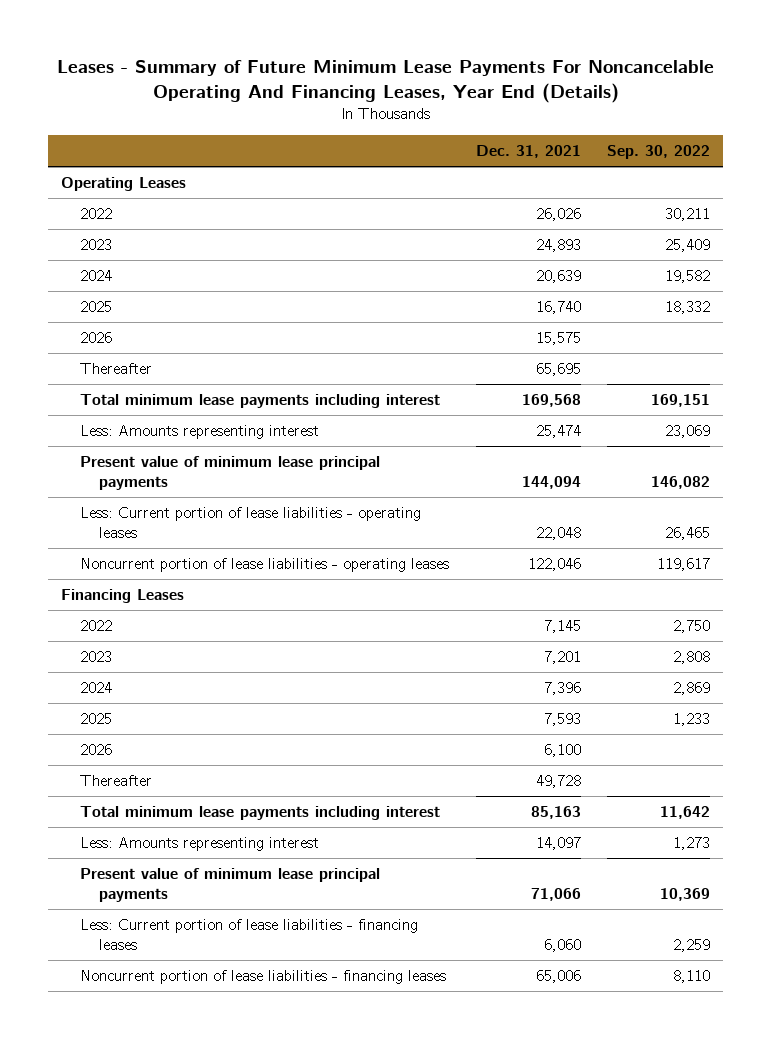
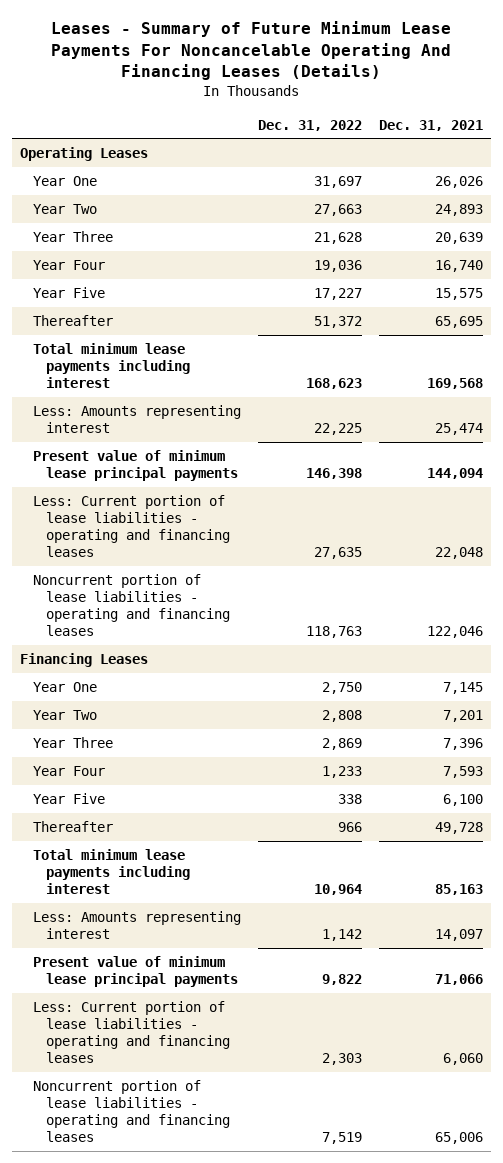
- Leases - Summary of Future Minimum Lease Payments For Noncancelable Operating And Financing Leases, Year End (Details)
+ Leases - Summary of Future Minimum Lease Payments For Noncancelable Operating And Financing Leases (Details)
- | Dec. 31, 2021 | Sep. 30, 2022
+ | Dec. 31, 2022 | Dec. 31, 2021
- 2022 | 26,026 | 30,211
- 2023 | 24,893 | 25,409
- 2024 | 20,639 | 19,582
- 2025 | 16,740 | 18,332
- 2026 | 15,575 |
+ Year One | 31,697 | 26,026
+ Year Two | 27,663 | 24,893
+ Year Three | 21,628 | 20,639
+ Year Four | 19,036 | 16,740
+ Year Five | 17,227 | 15,575
- Less: Current portion of lease liabilities - operating leases | 22,048 | 26,465
- Noncurrent portion of lease liabilities - operating leases | 122,046 | 119,617
+ Less: Current portion of lease liabilities - operating and financing leases | 27,635 | 22,048
+ Noncurrent portion of lease liabilities - operating and financing leases | 118,763 | 122,046
- 2022 | 7,145 | 2,750
- 2023 | 7,201 | 2,808
- 2024 | 7,396 | 2,869
- 2025 | 7,593 | 1,233
- 2026 | 6,100 |
+ Year One | 2,750 | 7,145
+ Year Two | 2,808 | 7,201
+ Year Three | 2,869 | 7,396
+ Year Four | 1,233 | 7,593
+ Year Five | 338 | 6,100
- Less: Current portion of lease liabilities - financing leases | 6,060 | 2,259
- Noncurrent portion of lease liabilities - financing leases | 65,006 | 8,110
+ Less: Current portion of lease liabilities - operating and financing leases | 2,303 | 6,060
+ Noncurrent portion of lease liabilities - operating and financing leases | 7,519 | 65,006

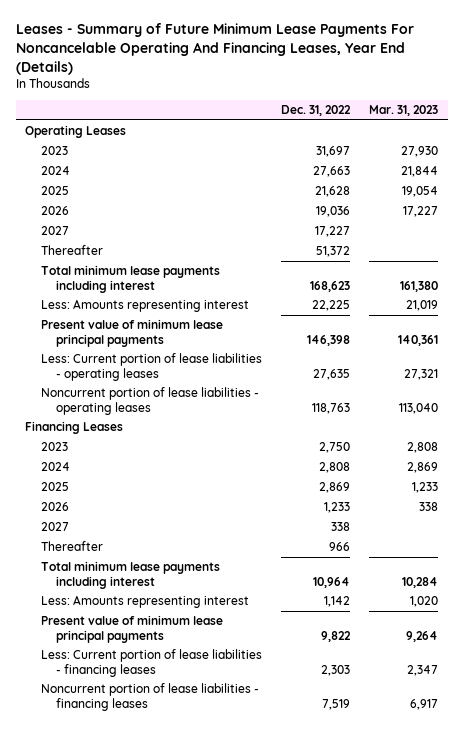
- Leases - Summary of Future Minimum Lease Payments For Noncancelable Operating And Financing Leases (Details)
+ Leases - Summary of Future Minimum Lease Payments For Noncancelable Operating And Financing Leases, Year End (Details)
- | Dec. 31, 2022 | Dec. 31, 2021
+ | Dec. 31, 2022 | Mar. 31, 2023
- Year One | 31,697 | 26,026
- Year Two | 27,663 | 24,893
- Year Three | 21,628 | 20,639
- Year Four | 19,036 | 16,740
- Year Five | 17,227 | 15,575
+ 2023 | 31,697 | 27,930
+ 2024 | 27,663 | 21,844
+ 2025 | 21,628 | 19,054
+ 2026 | 19,036 | 17,227
+ 2027 | 17,227 |
- Less: Current portion of lease liabilities - operating and financing leases | 27,635 | 22,048
- Noncurrent portion of lease liabilities - operating and financing leases | 118,763 | 122,046
+ Less: Current portion of lease liabilities - operating leases | 27,635 | 27,321
+ Noncurrent portion of lease liabilities - operating leases | 118,763 | 113,040
- Year One | 2,750 | 7,145
- Year Two | 2,808 | 7,201
- Year Three | 2,869 | 7,396
- Year Four | 1,233 | 7,593
- Year Five | 338 | 6,100
+ 2023 | 2,750 | 2,808
+ 2024 | 2,808 | 2,869
+ 2025 | 2,869 | 1,233
+ 2026 | 1,233 | 338
+ 2027 | 338 |
- Less: Current portion of lease liabilities - operating and financing leases | 2,303 | 6,060
- Noncurrent portion of lease liabilities - operating and financing leases | 7,519 | 65,006
+ Less: Current portion of lease liabilities - financing leases | 2,303 | 2,347
+ Noncurrent portion of lease liabilities - financing leases | 7,519 | 6,917

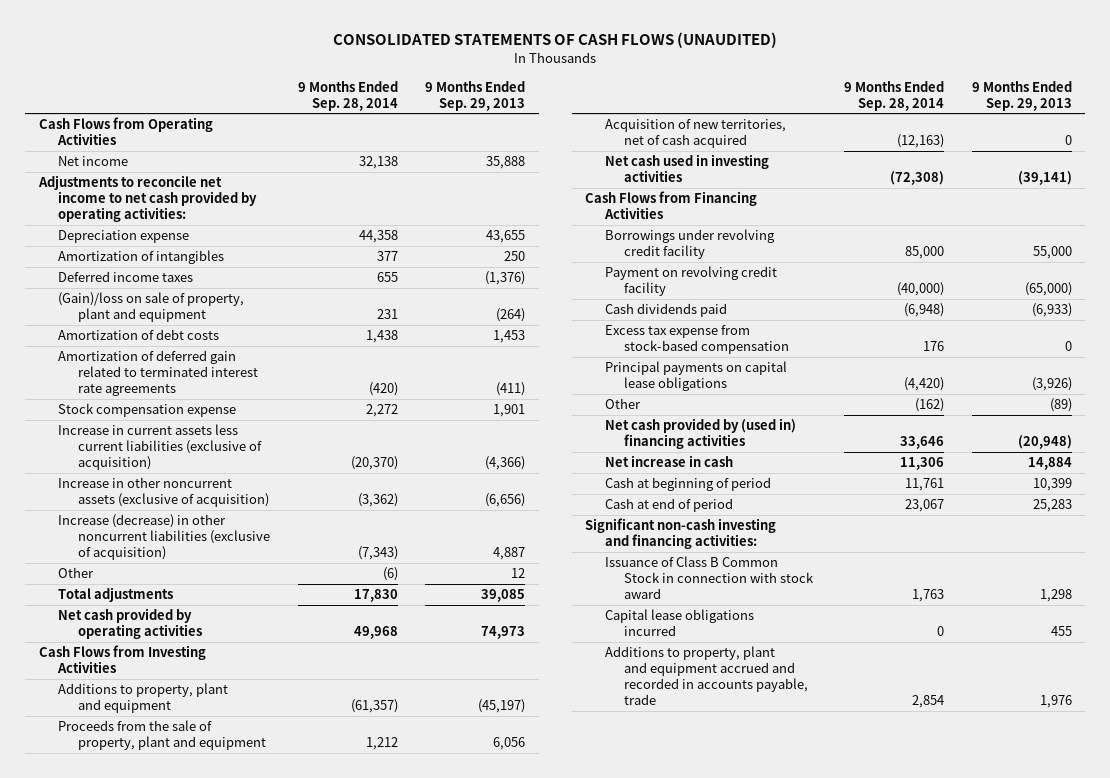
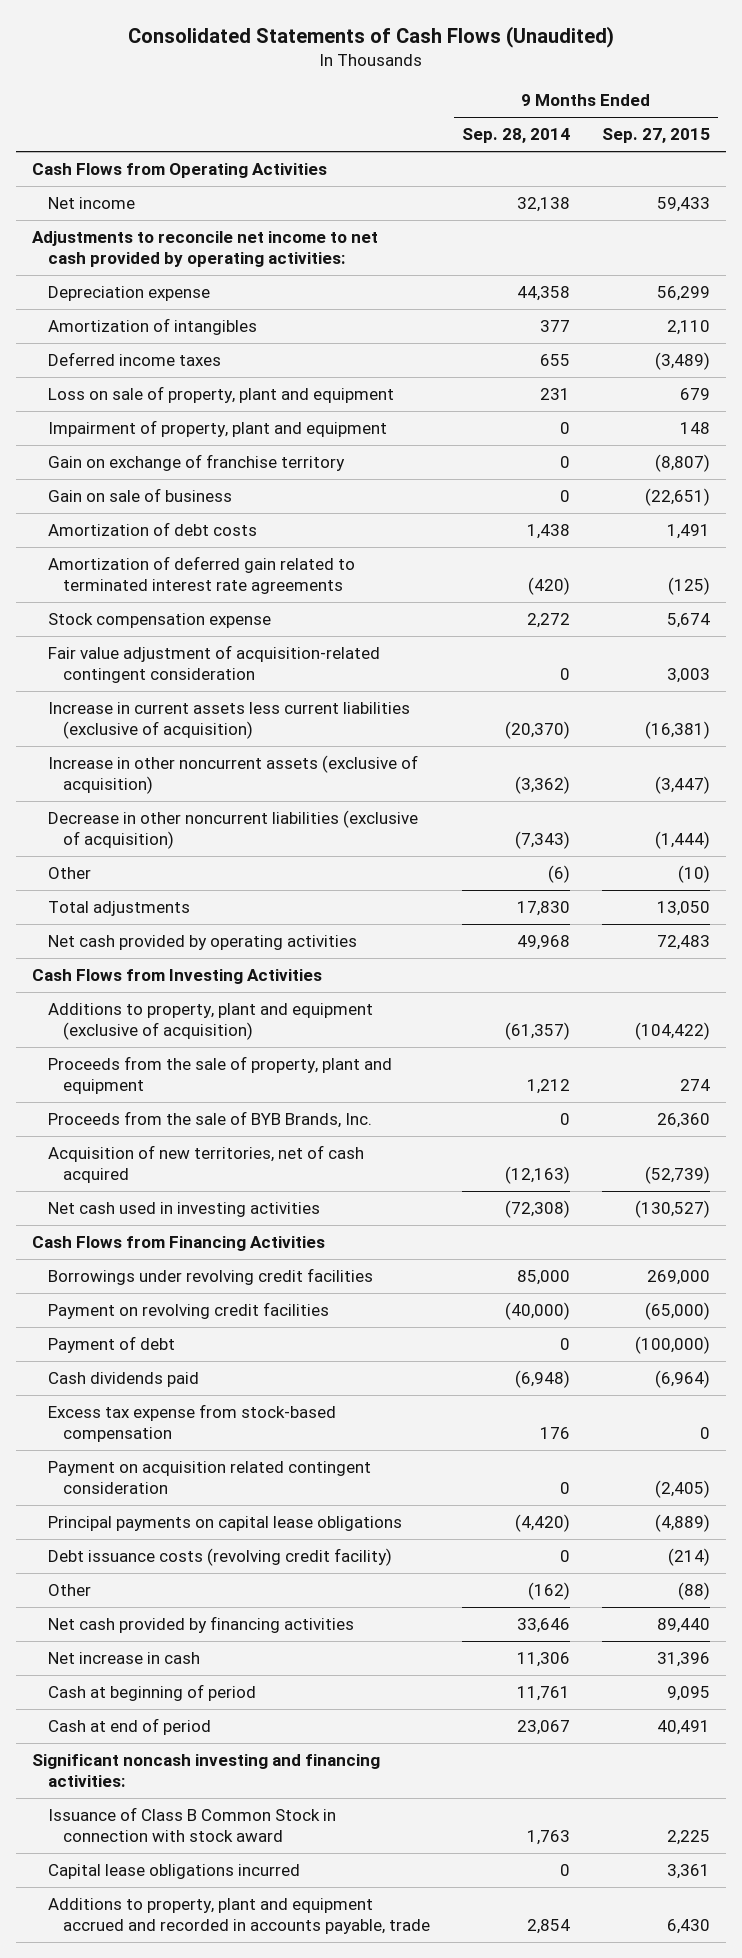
- CONSOLIDATED STATEMENTS OF CASH FLOWS (UNAUDITED)
+ Consolidated Statements of Cash Flows (Unaudited)
- | 9 Months Ended Sep. 28, 2014 | 9 Months Ended Sep. 29, 2013
+ | 9 Months Ended Sep. 28, 2014 | 9 Months Ended Sep. 27, 2015
- (Gain)/loss on sale of property, plant and equipment | 231 | (264)
+ Loss on sale of property, plant and equipment | 231 | 679
+ Impairment of property, plant and equipment | 0 | 148
+ Gain on exchange of franchise territory | 0 | (8,807)
+ Gain on sale of business | 0 | (22,651)
+ Fair value adjustment of acquisition-related contingent consideration | 0 | 3,003
- Increase (decrease) in other noncurrent liabilities (exclusive of acquisition) | (7,343) | 4,887
+ Decrease in other noncurrent liabilities (exclusive of acquisition) | (7,343) | (1,444)
- Additions to property, plant and equipment | (61,357) | (45,197)
+ Additions to property, plant and equipment (exclusive of acquisition) | (61,357) | (104,422)
+ Proceeds from the sale of BYB Brands, Inc. | 0 | 26,360
- Borrowings under revolving credit facility | 85,000 | 55,000
- Payment on revolving credit facility | (40,000) | (65,000)
+ Borrowings under revolving credit facilities | 85,000 | 269,000
+ Payment on revolving credit facilities | (40,000) | (65,000)
+ Payment of debt | 0 | (100,000)
+ Payment on acquisition related contingent consideration | 0 | (2,405)
+ Debt issuance costs (revolving credit facility) | 0 | (214)
- Net cash provided by (used in) financing activities | 33,646 | (20,948)
+ Net cash provided by financing activities | 33,646 | 89,440
- Significant non-cash investing and financing activities:
+ Significant noncash investing and financing activities:

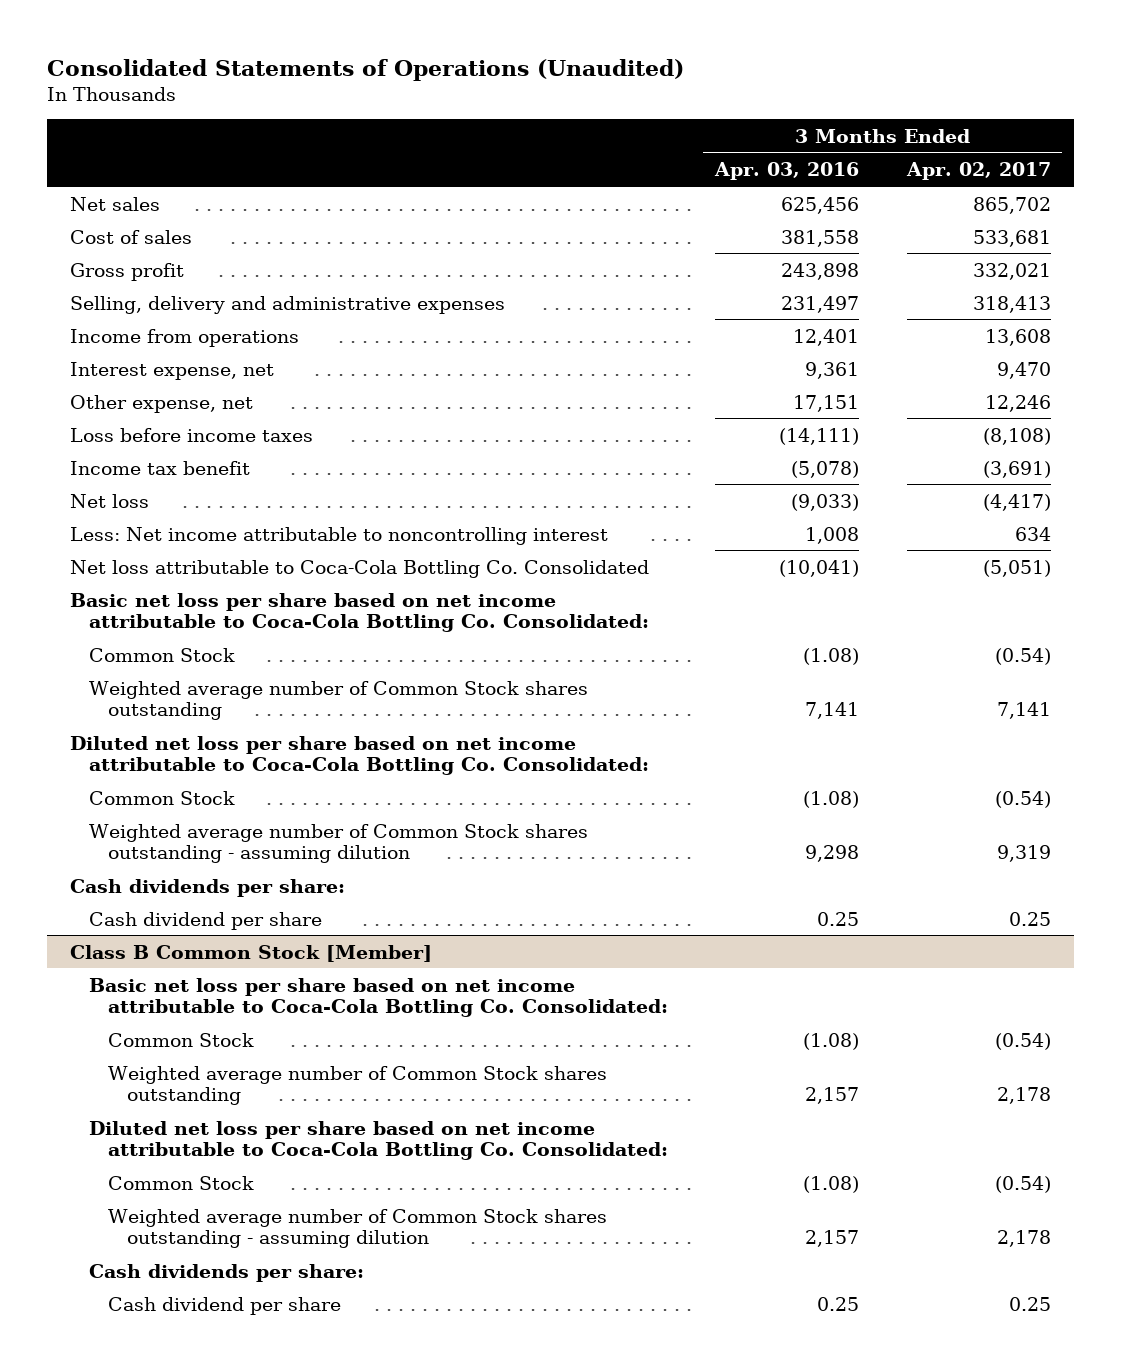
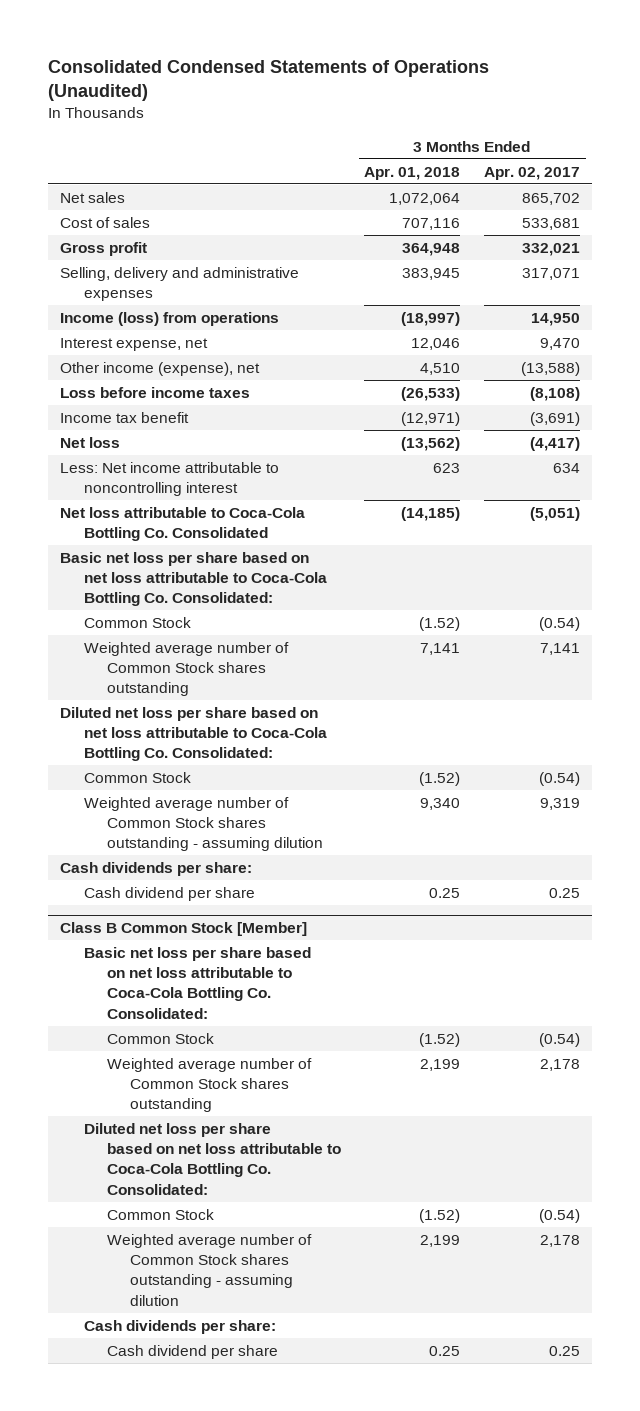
- Consolidated Statements of Operations (Unaudited)
+ Consolidated Condensed Statements of Operations (Unaudited)
- | 3 Months Ended Apr. 03, 2016 | 3 Months Ended Apr. 02, 2017
+ | 3 Months Ended Apr. 01, 2018 | 3 Months Ended Apr. 02, 2017
- Selling, delivery and administrative expenses | 231,497 | 318,413
- Income from operations | 12,401 | 13,608
+ Selling, delivery and administrative expenses | 383,945 | 317,071
+ Income (loss) from operations | (18,997) | 14,950
- Other expense, net | 17,151 | 12,246
+ Other income (expense), net | 4,510 | (13,588)
- Basic net loss per share based on net income attributable to Coca-Cola Bottling Co. Consolidated:
+ Basic net loss per share based on net loss attributable to Coca-Cola Bottling Co. Consolidated:
- Diluted net loss per share based on net income attributable to Coca-Cola Bottling Co. Consolidated:
+ Diluted net loss per share based on net loss attributable to Coca-Cola Bottling Co. Consolidated:
@ Class B Common Stock [Member]
- Basic net loss per share based on net income attributable to Coca-Cola Bottling Co. Consolidated:
+ Basic net loss per share based on net loss attributable to Coca-Cola Bottling Co. Consolidated:
- Diluted net loss per share based on net income attributable to Coca-Cola Bottling Co. Consolidated:
+ Diluted net loss per share based on net loss attributable to Coca-Cola Bottling Co. Consolidated:

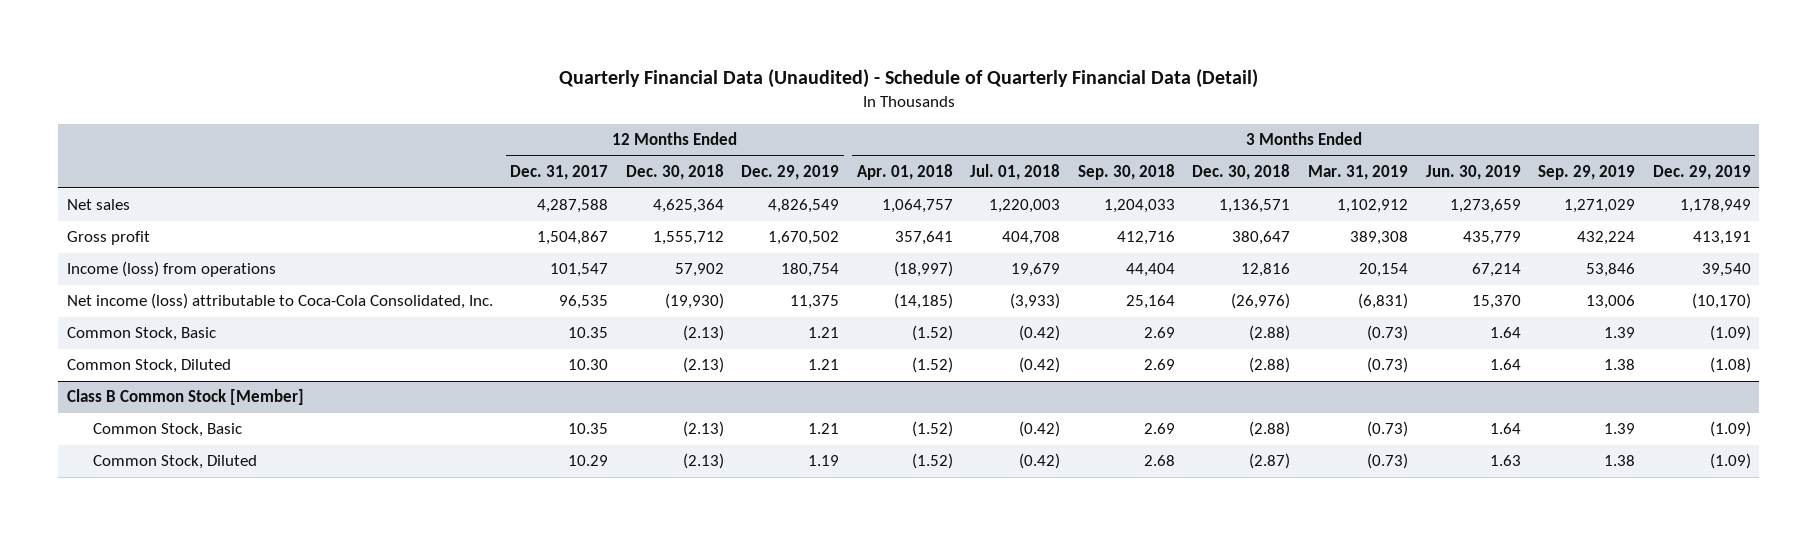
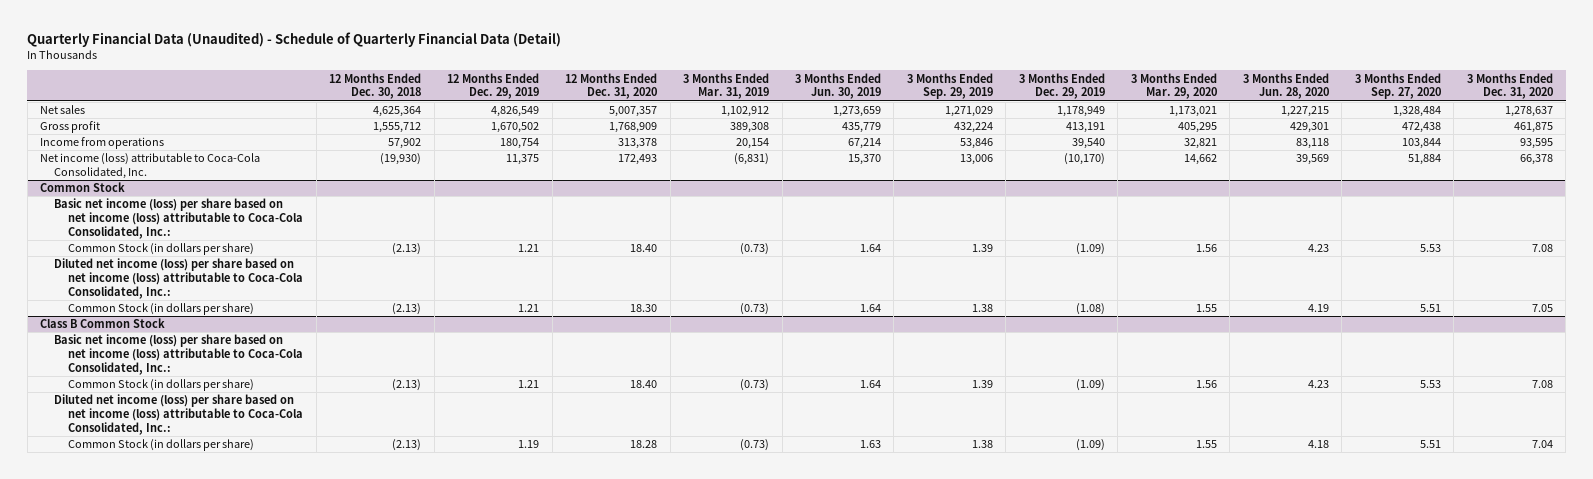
- | 12 Months Ended Dec. 31, 2017 | 12 Months Ended Dec. 30, 2018 | 12 Months Ended Dec. 29, 2019 | 3 Months Ended Apr. 01, 2018 | 3 Months Ended Jul. 01, 2018 | 3 Months Ended Sep. 30, 2018 | 3 Months Ended Dec. 30, 2018 | 3 Months Ended Mar. 31, 2019 | 3 Months Ended Jun. 30, 2019 | 3 Months Ended Sep. 29, 2019 | 3 Months Ended Dec. 29, 2019
+ | 12 Months Ended Dec. 30, 2018 | 12 Months Ended Dec. 29, 2019 | 12 Months Ended Dec. 31, 2020 | 3 Months Ended Mar. 31, 2019 | 3 Months Ended Jun. 30, 2019 | 3 Months Ended Sep. 29, 2019 | 3 Months Ended Dec. 29, 2019 | 3 Months Ended Mar. 29, 2020 | 3 Months Ended Jun. 28, 2020 | 3 Months Ended Sep. 27, 2020 | 3 Months Ended Dec. 31, 2020
- Income (loss) from operations | 101,547 | 57,902 | 180,754 | (18,997) | 19,679 | 44,404 | 12,816 | 20,154 | 67,214 | 53,846 | 39,540
+ Income from operations | 57,902 | 180,754 | 313,378 | 20,154 | 67,214 | 53,846 | 39,540 | 32,821 | 83,118 | 103,844 | 93,595
- Common Stock, Basic | 10.35 | (2.13) | 1.21 | (1.52) | (0.42) | 2.69 | (2.88) | (0.73) | 1.64 | 1.39 | (1.09)
- Common Stock, Diluted | 10.30 | (2.13) | 1.21 | (1.52) | (0.42) | 2.69 | (2.88) | (0.73) | 1.64 | 1.38 | (1.08)
- Class B Common Stock [Member]
- Common Stock, Basic | 10.35 | (2.13) | 1.21 | (1.52) | (0.42) | 2.69 | (2.88) | (0.73) | 1.64 | 1.39 | (1.09)
- Common Stock, Diluted | 10.29 | (2.13) | 1.19 | (1.52) | (0.42) | 2.68 | (2.87) | (0.73) | 1.63 | 1.38 | (1.09)
+ Common Stock
+ Basic net income (loss) per share based on net income (loss) attributable to Coca-Cola Consolidated, Inc.:
+ Common Stock (in dollars per share) | (2.13) | 1.21 | 18.40 | (0.73) | 1.64 | 1.39 | (1.09) | 1.56 | 4.23 | 5.53 | 7.08
+ Diluted net income (loss) per share based on net income (loss) attributable to Coca-Cola Consolidated, Inc.:
+ Common Stock (in dollars per share) | (2.13) | 1.21 | 18.30 | (0.73) | 1.64 | 1.38 | (1.08) | 1.55 | 4.19 | 5.51 | 7.05
+ Class B Common Stock
+ Basic net income (loss) per share based on net income (loss) attributable to Coca-Cola Consolidated, Inc.:
+ Common Stock (in dollars per share) | (2.13) | 1.21 | 18.40 | (0.73) | 1.64 | 1.39 | (1.09) | 1.56 | 4.23 | 5.53 | 7.08
+ Diluted net income (loss) per share based on net income (loss) attributable to Coca-Cola Consolidated, Inc.:
+ Common Stock (in dollars per share) | (2.13) | 1.19 | 18.28 | (0.73) | 1.63 | 1.38 | (1.09) | 1.55 | 4.18 | 5.51 | 7.04

